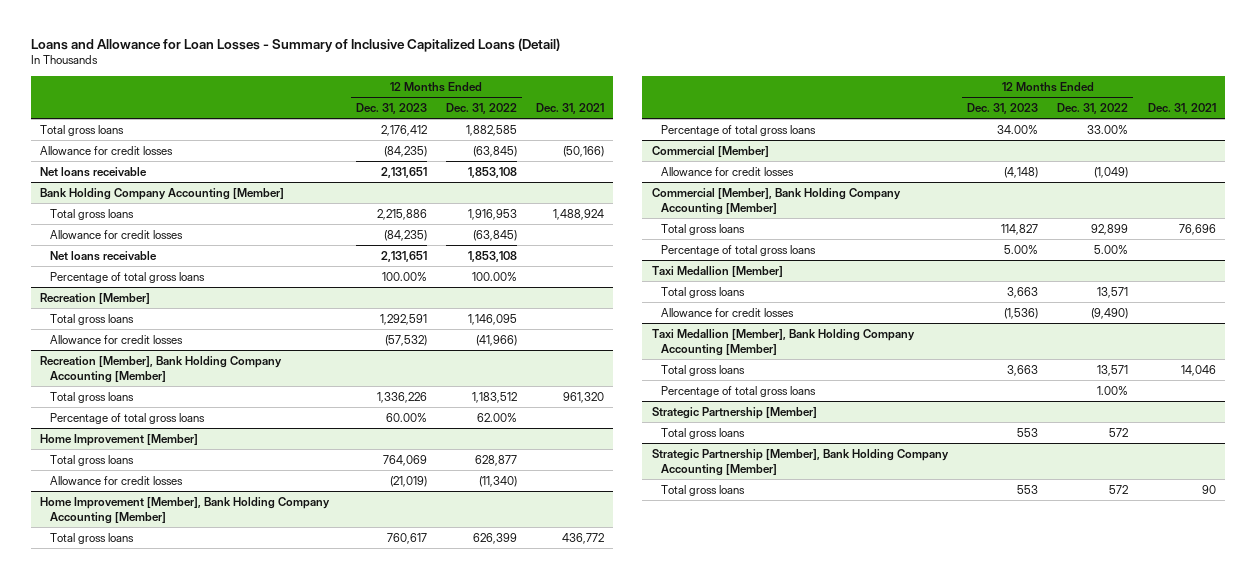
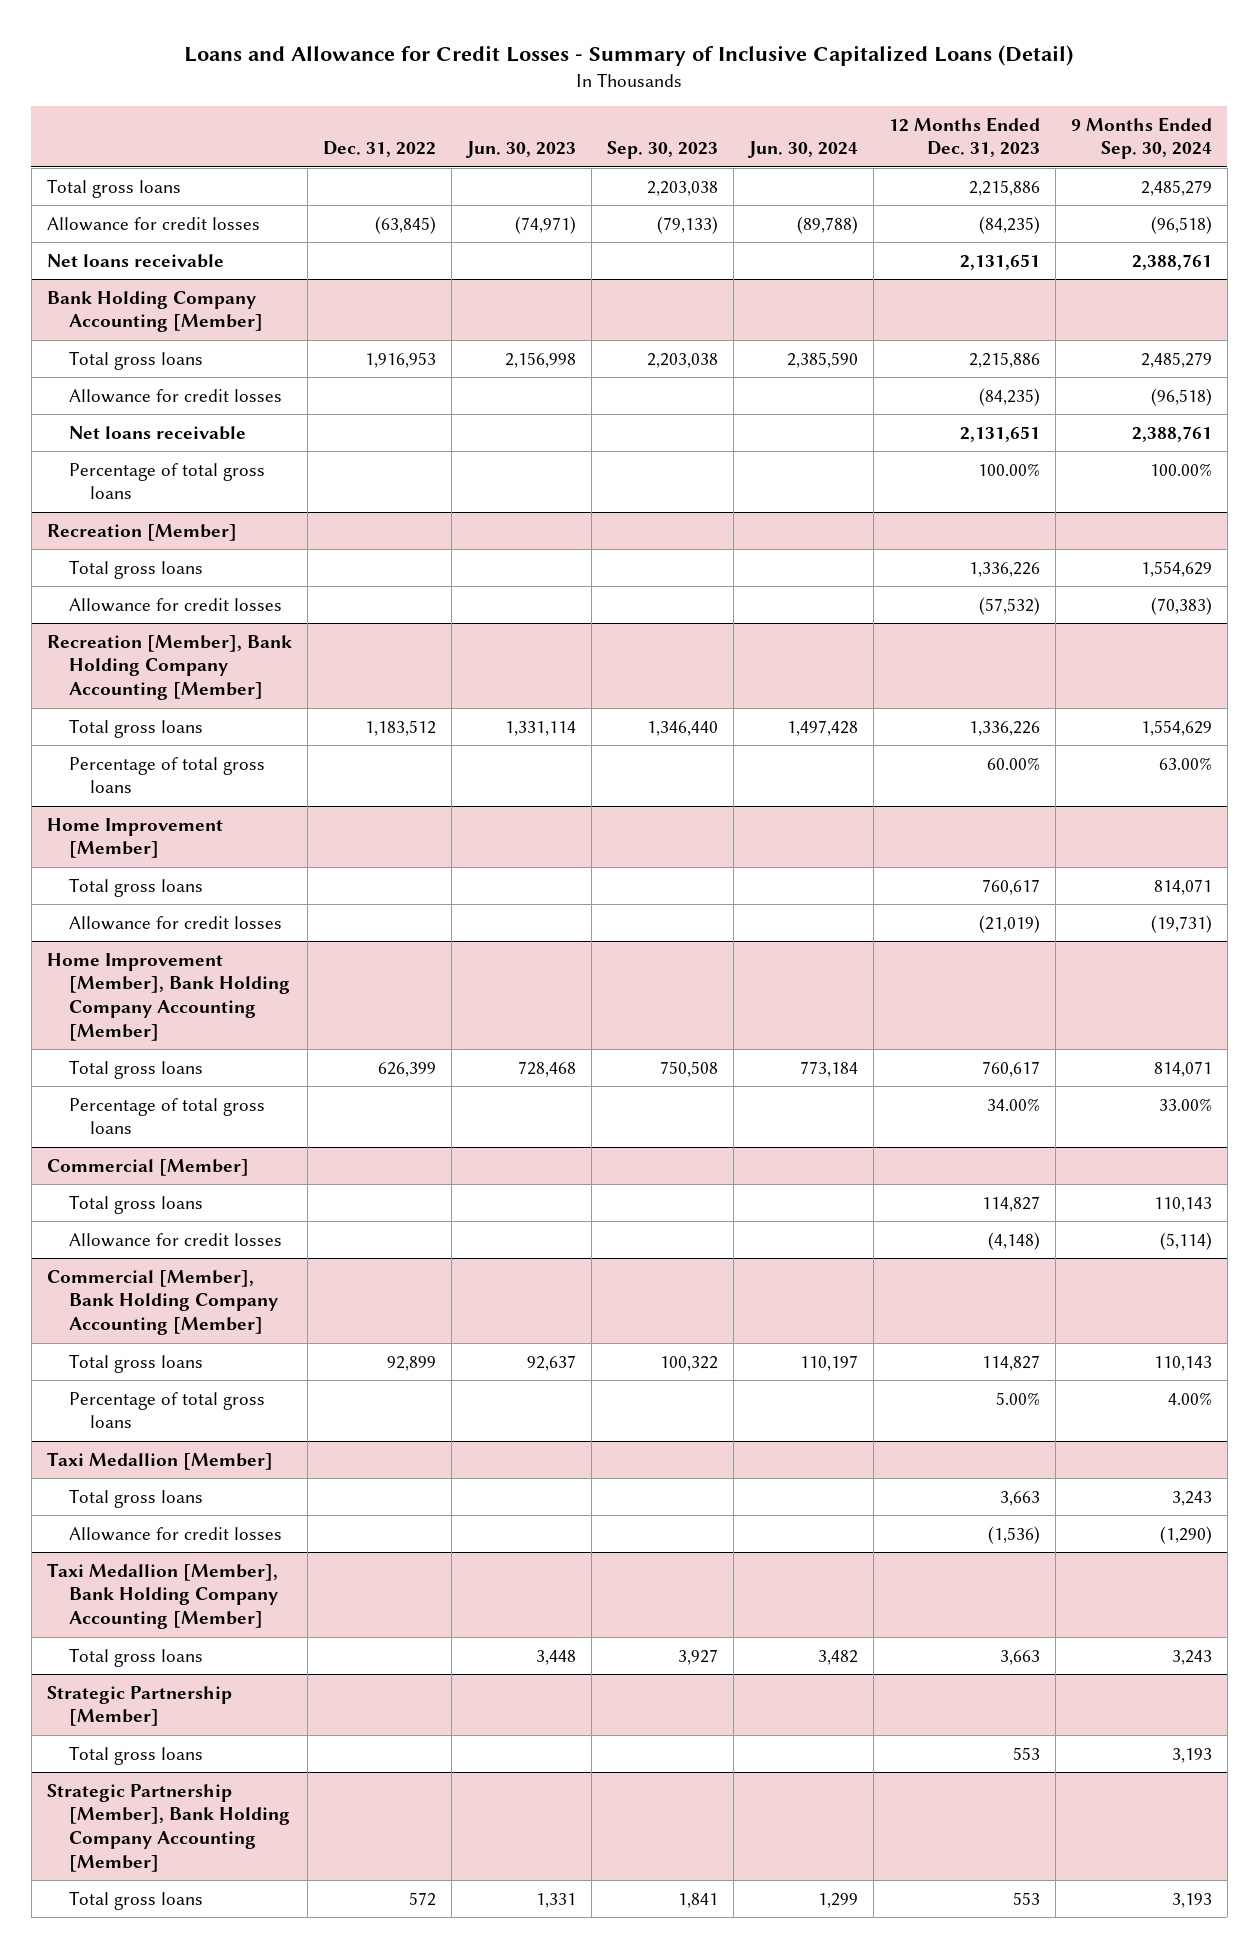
- Loans and Allowance for Loan Losses - Summary of Inclusive Capitalized Loans (Detail)
+ Loans and Allowance for Credit Losses - Summary of Inclusive Capitalized Loans (Detail)
- | 12 Months Ended Dec. 31, 2023 | 12 Months Ended Dec. 31, 2022 | Dec. 31, 2021
+ | Dec. 31, 2022 | Jun. 30, 2023 | Sep. 30, 2023 | Jun. 30, 2024 | 12 Months Ended Dec. 31, 2023 | 9 Months Ended Sep. 30, 2024
- Total gross loans | 2,176,412 | 1,882,585 |
+ Total gross loans | | | 2,203,038 | | 2,215,886 | 2,485,279
@ Recreation [Member]
- Total gross loans | 1,292,591 | 1,146,095 |
+ Total gross loans | | | | | 1,336,226 | 1,554,629
@ Home Improvement [Member]
- Total gross loans | 764,069 | 628,877 |
+ Total gross loans | | | | | 760,617 | 814,071
@ Commercial [Member]
+ Total gross loans | | | | | 114,827 | 110,143
@ Taxi Medallion [Member], Bank Holding Company Accounting [Member]
- Percentage of total gross loans | | 1.00% |

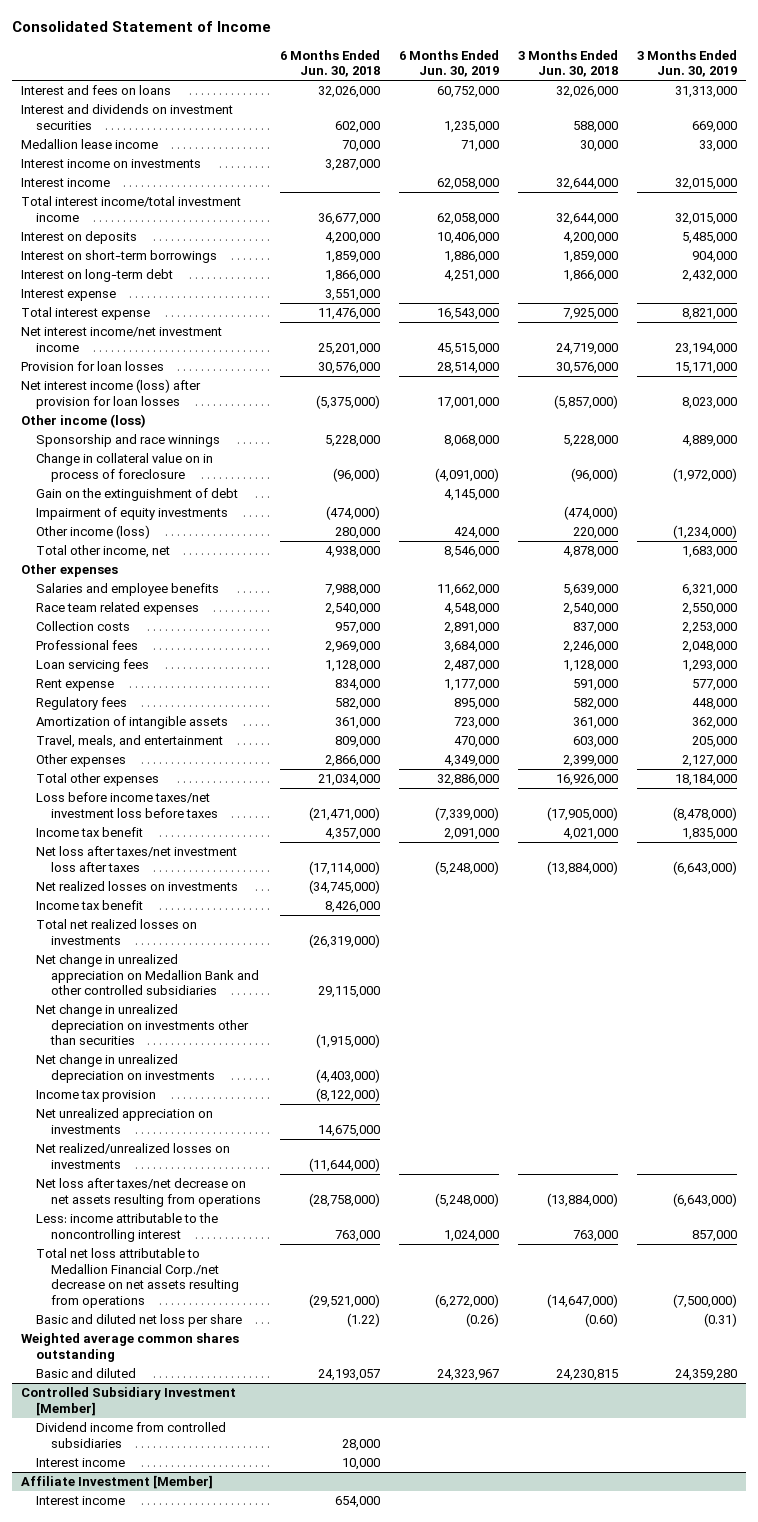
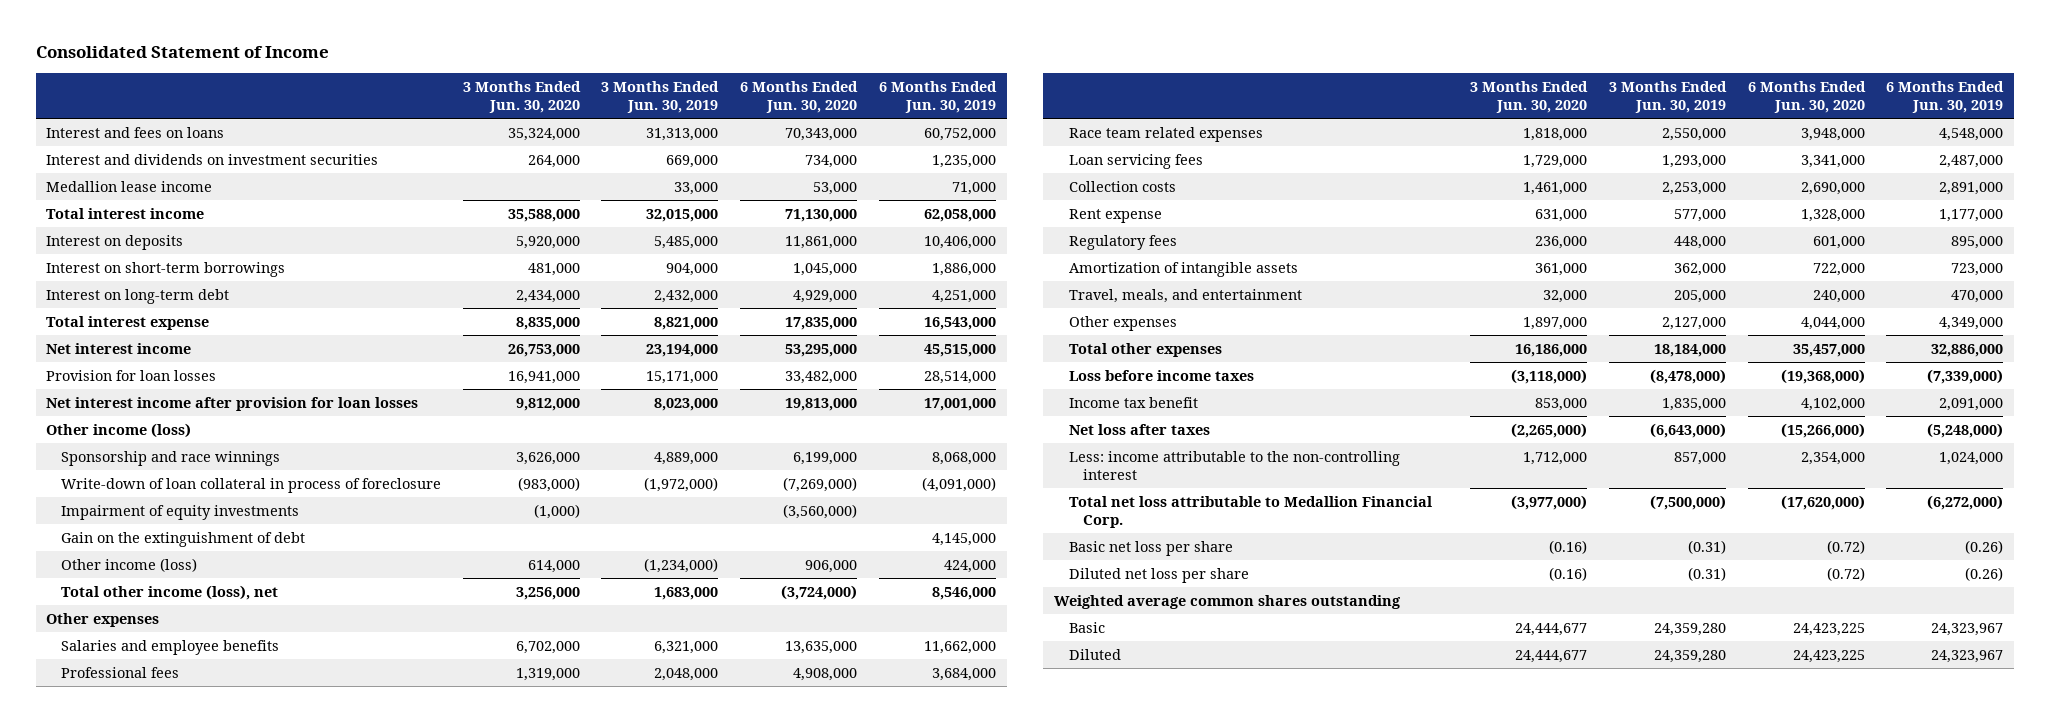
- | 6 Months Ended Jun. 30, 2018 | 6 Months Ended Jun. 30, 2019 | 3 Months Ended Jun. 30, 2018 | 3 Months Ended Jun. 30, 2019
+ | 3 Months Ended Jun. 30, 2020 | 3 Months Ended Jun. 30, 2019 | 6 Months Ended Jun. 30, 2020 | 6 Months Ended Jun. 30, 2019
- Interest income on investments | 3,287,000 | | |
- Interest income | | 62,058,000 | 32,644,000 | 32,015,000
- Total interest income/total investment income | 36,677,000 | 62,058,000 | 32,644,000 | 32,015,000
+ Total interest income | 35,588,000 | 32,015,000 | 71,130,000 | 62,058,000
- Interest expense | 3,551,000 | | |
- Net interest income/net investment income | 25,201,000 | 45,515,000 | 24,719,000 | 23,194,000
+ Net interest income | 26,753,000 | 23,194,000 | 53,295,000 | 45,515,000
- Net interest income (loss) after provision for loan losses | (5,375,000) | 17,001,000 | (5,857,000) | 8,023,000
+ Net interest income after provision for loan losses | 9,812,000 | 8,023,000 | 19,813,000 | 17,001,000
- Change in collateral value on in process of foreclosure | (96,000) | (4,091,000) | (96,000) | (1,972,000)
+ Write-down of loan collateral in process of foreclosure | (983,000) | (1,972,000) | (7,269,000) | (4,091,000)
moved down: Gain on the extinguishment of debt | | | | 4,145,000
- Total other income, net | 4,938,000 | 8,546,000 | 4,878,000 | 1,683,000
+ Total other income (loss), net | 3,256,000 | 1,683,000 | (3,724,000) | 8,546,000
moved down: Race team related expenses | 1,818,000 | 2,550,000 | 3,948,000 | 4,548,000
moved down: Collection costs | 1,461,000 | 2,253,000 | 2,690,000 | 2,891,000
- Loss before income taxes/net investment loss before taxes | (21,471,000) | (7,339,000) | (17,905,000) | (8,478,000)
+ Loss before income taxes | (3,118,000) | (8,478,000) | (19,368,000) | (7,339,000)
- Net loss after taxes/net investment loss after taxes | (17,114,000) | (5,248,000) | (13,884,000) | (6,643,000)
- Net realized losses on investments | (34,745,000) | | |
- Income tax benefit | 8,426,000 | | |
- Total net realized losses on investments | (26,319,000) | | |
- Net change in unrealized appreciation on Medallion Bank and other controlled subsidiaries | 29,115,000 | | |
- Net change in unrealized depreciation on investments other than securities | (1,915,000) | | |
- Net change in unrealized depreciation on investments | (4,403,000) | | |
- Income tax provision | (8,122,000) | | |
- Net unrealized appreciation on investments | 14,675,000 | | |
- Net realized/unrealized losses on investments | (11,644,000) | | |
- Net loss after taxes/net decrease on net assets resulting from operations | (28,758,000) | (5,248,000) | (13,884,000) | (6,643,000)
- Less: income attributable to the noncontrolling interest | 763,000 | 1,024,000 | 763,000 | 857,000
- Total net loss attributable to Medallion Financial Corp./net decrease on net assets resulting from operations | (29,521,000) | (6,272,000) | (14,647,000) | (7,500,000)
- Basic and diluted net loss per share | (1.22) | (0.26) | (0.60) | (0.31)
+ Net loss after taxes | (2,265,000) | (6,643,000) | (15,266,000) | (5,248,000)
+ Less: income attributable to the non-controlling interest | 1,712,000 | 857,000 | 2,354,000 | 1,024,000
+ Total net loss attributable to Medallion Financial Corp. | (3,977,000) | (7,500,000) | (17,620,000) | (6,272,000)
+ Basic net loss per share | (0.16) | (0.31) | (0.72) | (0.26)
+ Diluted net loss per share | (0.16) | (0.31) | (0.72) | (0.26)
- Basic and diluted | 24,193,057 | 24,323,967 | 24,230,815 | 24,359,280
- Controlled Subsidiary Investment [Member]
- Dividend income from controlled subsidiaries | 28,000 | | |
- Interest income | 10,000 | | |
- Affiliate Investment [Member]
- Interest income | 654,000 | | |
+ Basic | 24,444,677 | 24,359,280 | 24,423,225 | 24,323,967
+ Diluted | 24,444,677 | 24,359,280 | 24,423,225 | 24,323,967

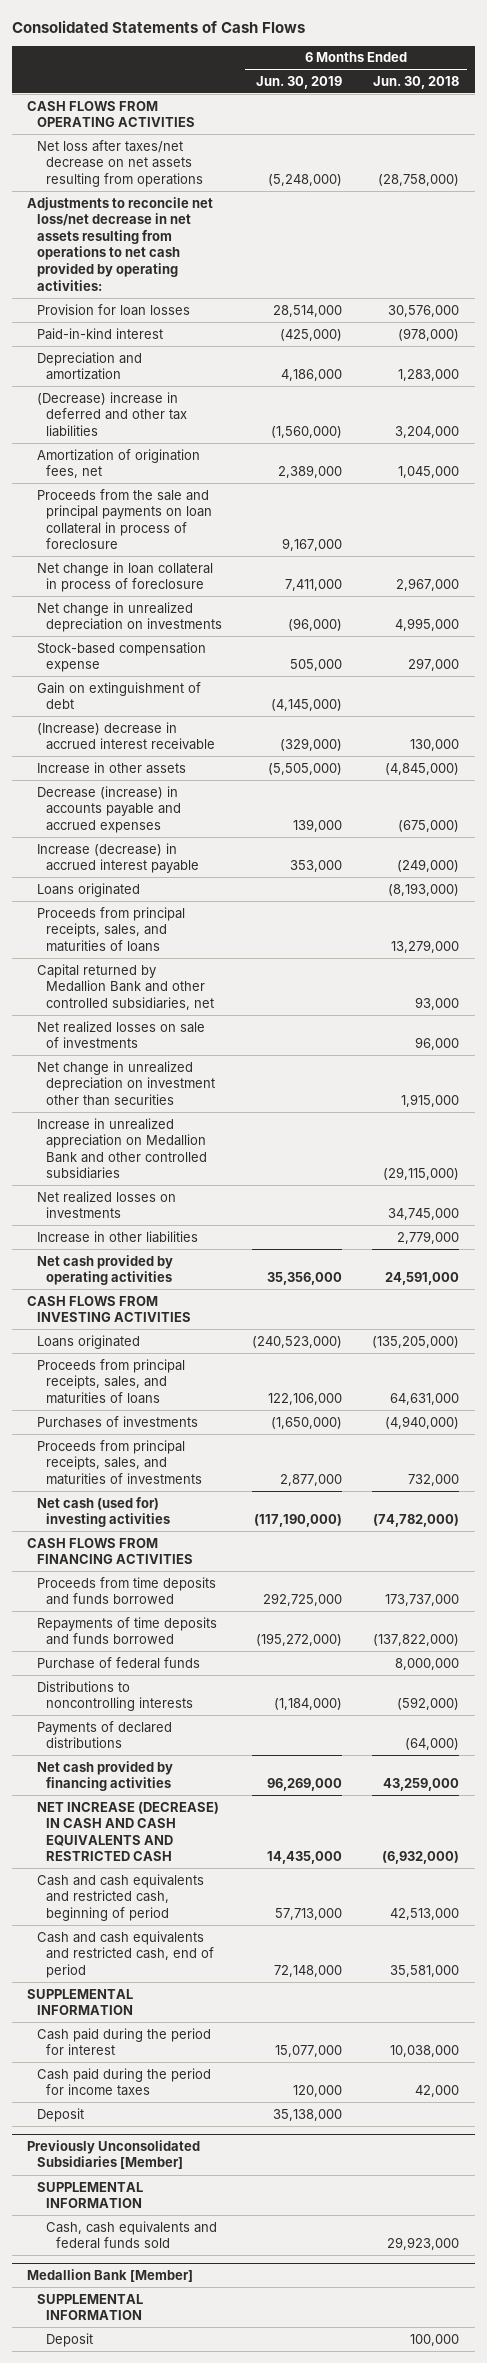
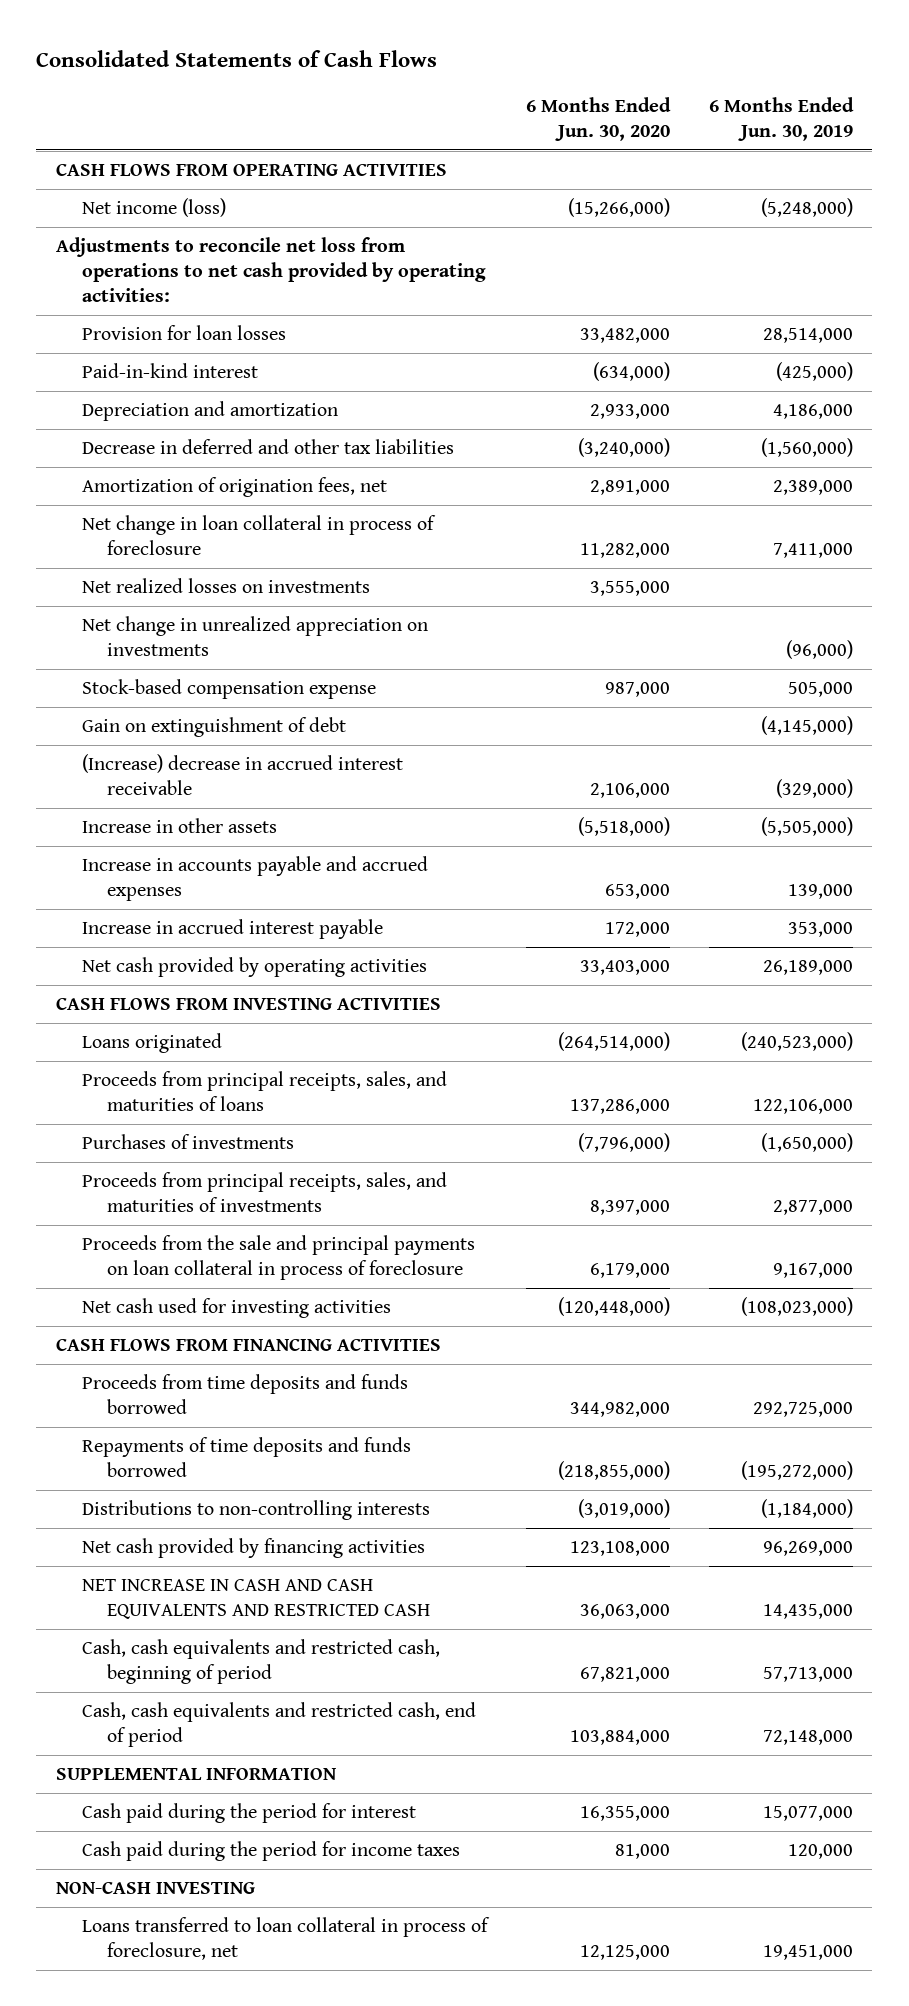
- | 6 Months Ended Jun. 30, 2019 | 6 Months Ended Jun. 30, 2018
+ | 6 Months Ended Jun. 30, 2020 | 6 Months Ended Jun. 30, 2019
- Net loss after taxes/net decrease on net assets resulting from operations | (5,248,000) | (28,758,000)
- Adjustments to reconcile net loss/net decrease in net assets resulting from operations to net cash provided by operating activities:
+ Net income (loss) | (15,266,000) | (5,248,000)
+ Adjustments to reconcile net loss from operations to net cash provided by operating activities:
- (Decrease) increase in deferred and other tax liabilities | (1,560,000) | 3,204,000
+ Decrease in deferred and other tax liabilities | (3,240,000) | (1,560,000)
- Net change in unrealized depreciation on investments | (96,000) | 4,995,000
moved up: Net realized losses on investments | 3,555,000 |
+ Net change in unrealized appreciation on investments | | (96,000)
- Decrease (increase) in accounts payable and accrued expenses | 139,000 | (675,000)
- Increase (decrease) in accrued interest payable | 353,000 | (249,000)
- Loans originated | | (8,193,000)
- Proceeds from principal receipts, sales, and maturities of loans | | 13,279,000
- Capital returned by Medallion Bank and other controlled subsidiaries, net | | 93,000
- Net realized losses on sale of investments | | 96,000
- Net change in unrealized depreciation on investment other than securities | | 1,915,000
- Increase in unrealized appreciation on Medallion Bank and other controlled subsidiaries | | (29,115,000)
- Increase in other liabilities | | 2,779,000
- Net cash provided by operating activities | 35,356,000 | 24,591,000
+ Increase in accounts payable and accrued expenses | 653,000 | 139,000
+ Increase in accrued interest payable | 172,000 | 353,000
+ Net cash provided by operating activities | 33,403,000 | 26,189,000
- Net cash (used for) investing activities | (117,190,000) | (74,782,000)
moved down: Proceeds from the sale and principal payments on loan collateral in process of foreclosure | 6,179,000 | 9,167,000
+ Net cash used for investing activities | (120,448,000) | (108,023,000)
- Purchase of federal funds | | 8,000,000
- Distributions to noncontrolling interests | (1,184,000) | (592,000)
- Payments of declared distributions | | (64,000)
+ Distributions to non-controlling interests | (3,019,000) | (1,184,000)
- NET INCREASE (DECREASE) IN CASH AND CASH EQUIVALENTS AND RESTRICTED CASH | 14,435,000 | (6,932,000)
- Cash and cash equivalents and restricted cash, beginning of period | 57,713,000 | 42,513,000
- Cash and cash equivalents and restricted cash, end of period | 72,148,000 | 35,581,000
+ NET INCREASE IN CASH AND CASH EQUIVALENTS AND RESTRICTED CASH | 36,063,000 | 14,435,000
+ Cash, cash equivalents and restricted cash, beginning of period | 67,821,000 | 57,713,000
+ Cash, cash equivalents and restricted cash, end of period | 103,884,000 | 72,148,000
- Deposit | 35,138,000 |
- Previously Unconsolidated Subsidiaries [Member]
- SUPPLEMENTAL INFORMATION
- Cash, cash equivalents and federal funds sold | | 29,923,000
- Medallion Bank [Member]
- SUPPLEMENTAL INFORMATION
- Deposit | | 100,000
+ NON-CASH INVESTING
+ Loans transferred to loan collateral in process of foreclosure, net | 12,125,000 | 19,451,000

